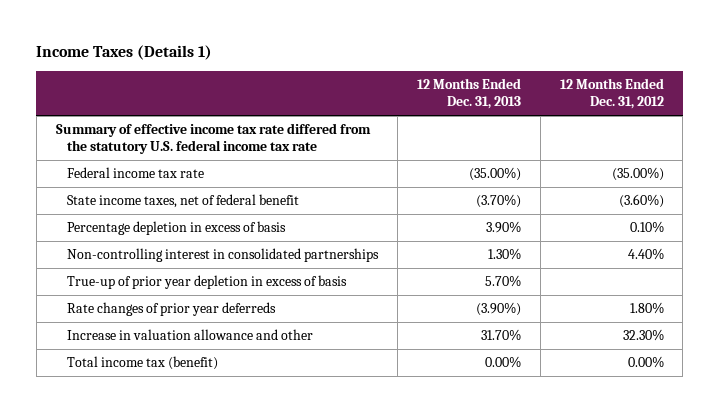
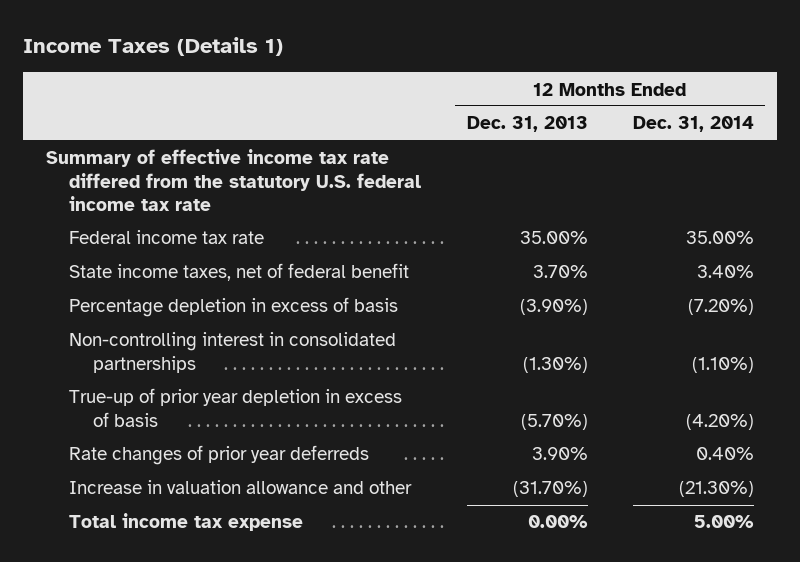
- | 12 Months Ended Dec. 31, 2013 | 12 Months Ended Dec. 31, 2012
+ | 12 Months Ended Dec. 31, 2013 | 12 Months Ended Dec. 31, 2014
- Federal income tax rate | (35.00%) | (35.00%)
- State income taxes, net of federal benefit | (3.70%) | (3.60%)
- Percentage depletion in excess of basis | 3.90% | 0.10%
- Non-controlling interest in consolidated partnerships | 1.30% | 4.40%
- True-up of prior year depletion in excess of basis | 5.70% |
- Rate changes of prior year deferreds | (3.90%) | 1.80%
- Increase in valuation allowance and other | 31.70% | 32.30%
- Total income tax (benefit) | 0.00% | 0.00%
+ Federal income tax rate | 35.00% | 35.00%
+ State income taxes, net of federal benefit | 3.70% | 3.40%
+ Percentage depletion in excess of basis | (3.90%) | (7.20%)
+ Non-controlling interest in consolidated partnerships | (1.30%) | (1.10%)
+ True-up of prior year depletion in excess of basis | (5.70%) | (4.20%)
+ Rate changes of prior year deferreds | 3.90% | 0.40%
+ Increase in valuation allowance and other | (31.70%) | (21.30%)
+ Total income tax expense | 0.00% | 5.00%

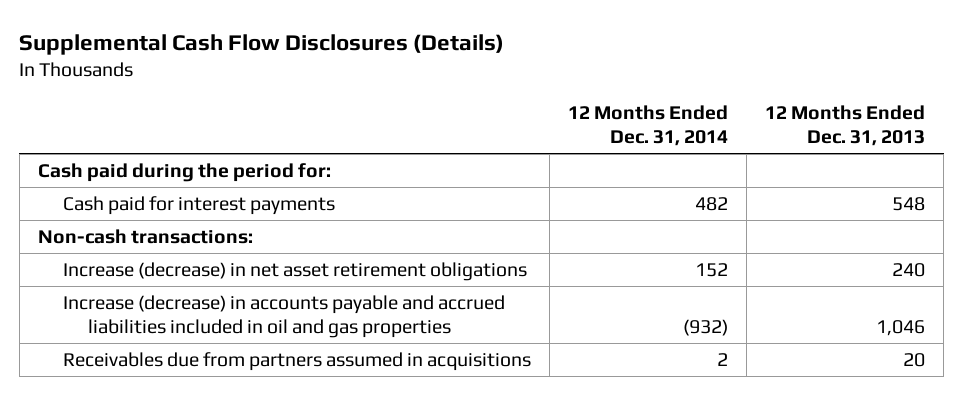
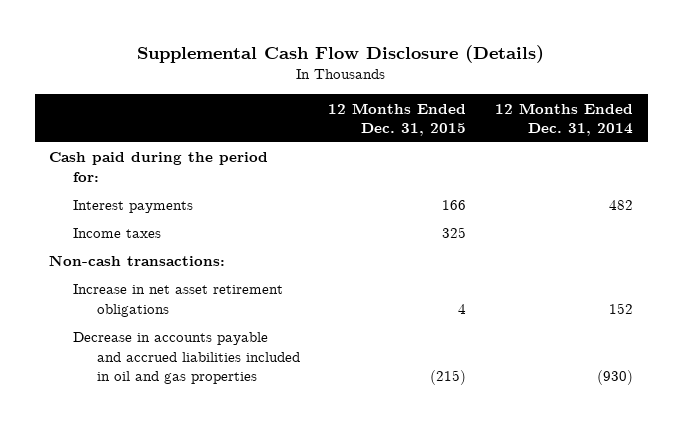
- Supplemental Cash Flow Disclosures (Details)
+ Supplemental Cash Flow Disclosure (Details)
- | 12 Months Ended Dec. 31, 2014 | 12 Months Ended Dec. 31, 2013
+ | 12 Months Ended Dec. 31, 2015 | 12 Months Ended Dec. 31, 2014
- Cash paid for interest payments | 482 | 548
+ Interest payments | 166 | 482
+ Income taxes | 325 |
- Increase (decrease) in net asset retirement obligations | 152 | 240
- Increase (decrease) in accounts payable and accrued liabilities included in oil and gas properties | (932) | 1,046
- Receivables due from partners assumed in acquisitions | 2 | 20
+ Increase in net asset retirement obligations | 4 | 152
+ Decrease in accounts payable and accrued liabilities included in oil and gas properties | (215) | (930)

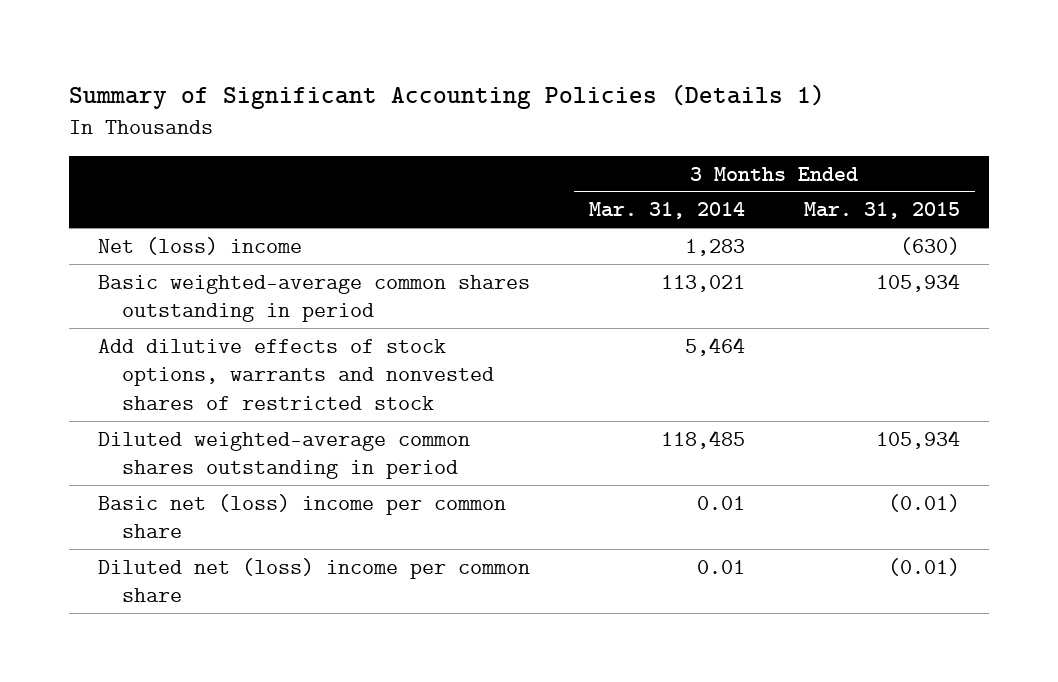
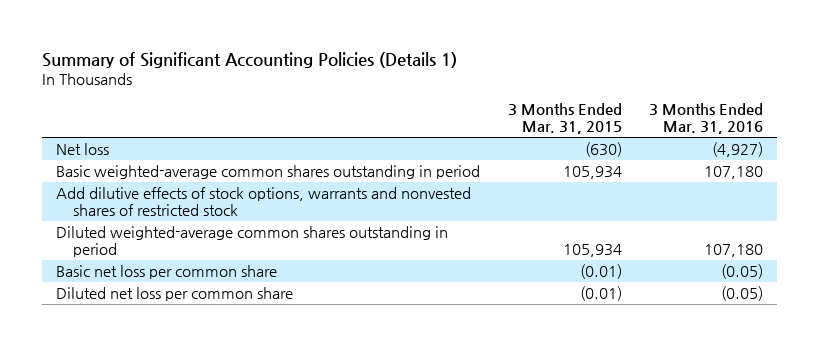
- | 3 Months Ended Mar. 31, 2014 | 3 Months Ended Mar. 31, 2015
+ | 3 Months Ended Mar. 31, 2015 | 3 Months Ended Mar. 31, 2016
- Net (loss) income | 1,283 | (630)
+ Net loss | (630) | (4,927)
- Basic net (loss) income per common share | 0.01 | (0.01)
- Diluted net (loss) income per common share | 0.01 | (0.01)
+ Basic net loss per common share | (0.01) | (0.05)
+ Diluted net loss per common share | (0.01) | (0.05)

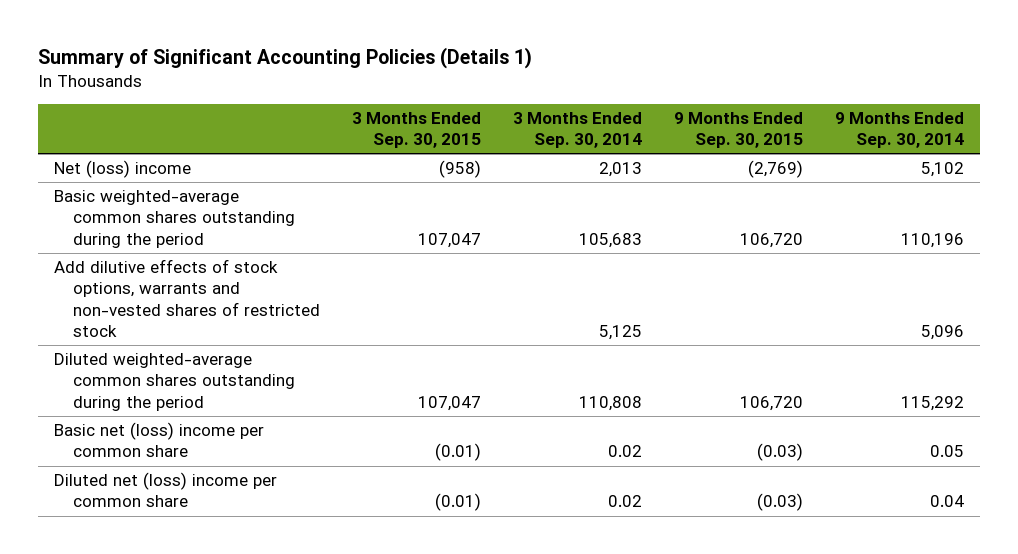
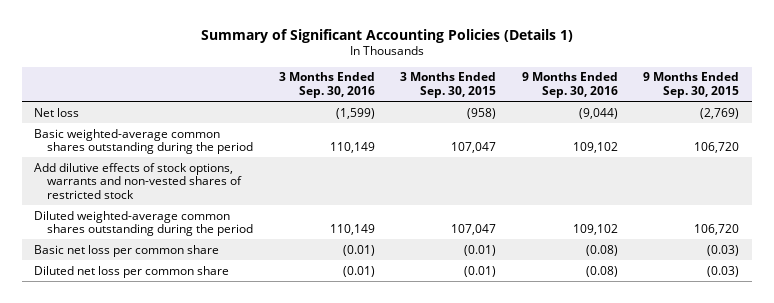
- | 3 Months Ended Sep. 30, 2015 | 3 Months Ended Sep. 30, 2014 | 9 Months Ended Sep. 30, 2015 | 9 Months Ended Sep. 30, 2014
+ | 3 Months Ended Sep. 30, 2016 | 3 Months Ended Sep. 30, 2015 | 9 Months Ended Sep. 30, 2016 | 9 Months Ended Sep. 30, 2015
- Net (loss) income | (958) | 2,013 | (2,769) | 5,102
+ Net loss | (1,599) | (958) | (9,044) | (2,769)
- Basic net (loss) income per common share | (0.01) | 0.02 | (0.03) | 0.05
- Diluted net (loss) income per common share | (0.01) | 0.02 | (0.03) | 0.04
+ Basic net loss per common share | (0.01) | (0.01) | (0.08) | (0.03)
+ Diluted net loss per common share | (0.01) | (0.01) | (0.08) | (0.03)

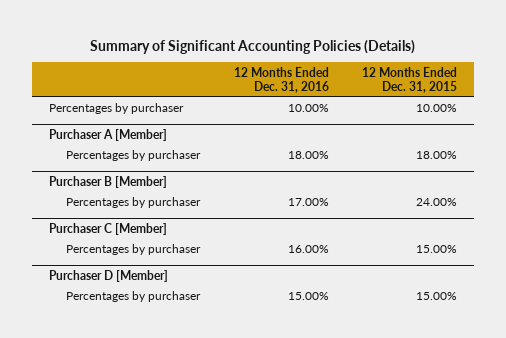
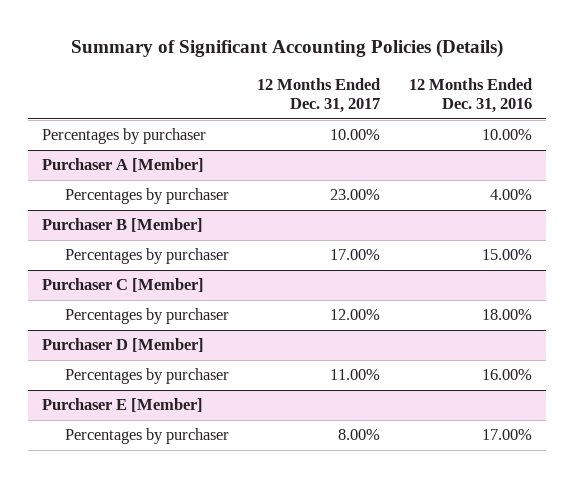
- | 12 Months Ended Dec. 31, 2016 | 12 Months Ended Dec. 31, 2015
+ | 12 Months Ended Dec. 31, 2017 | 12 Months Ended Dec. 31, 2016
@ Purchaser A [Member]
- Percentages by purchaser | 18.00% | 18.00%
+ Percentages by purchaser | 23.00% | 4.00%
@ Purchaser B [Member]
- Percentages by purchaser | 17.00% | 24.00%
+ Percentages by purchaser | 17.00% | 15.00%
@ Purchaser C [Member]
- Percentages by purchaser | 16.00% | 15.00%
+ Percentages by purchaser | 12.00% | 18.00%
@ Purchaser D [Member]
- Percentages by purchaser | 15.00% | 15.00%
+ Percentages by purchaser | 11.00% | 16.00%
+ Purchaser E [Member]
+ Percentages by purchaser | 8.00% | 17.00%

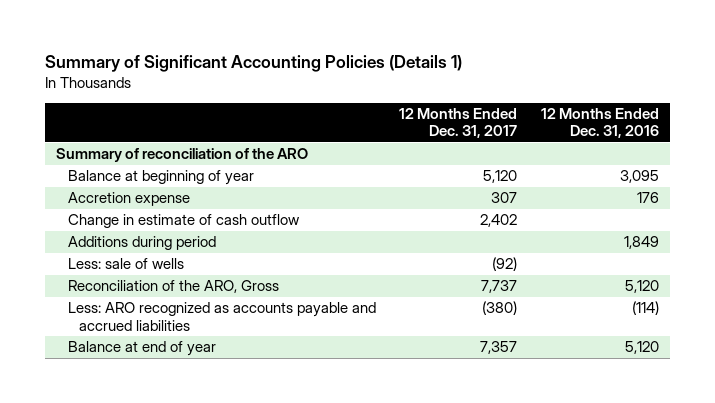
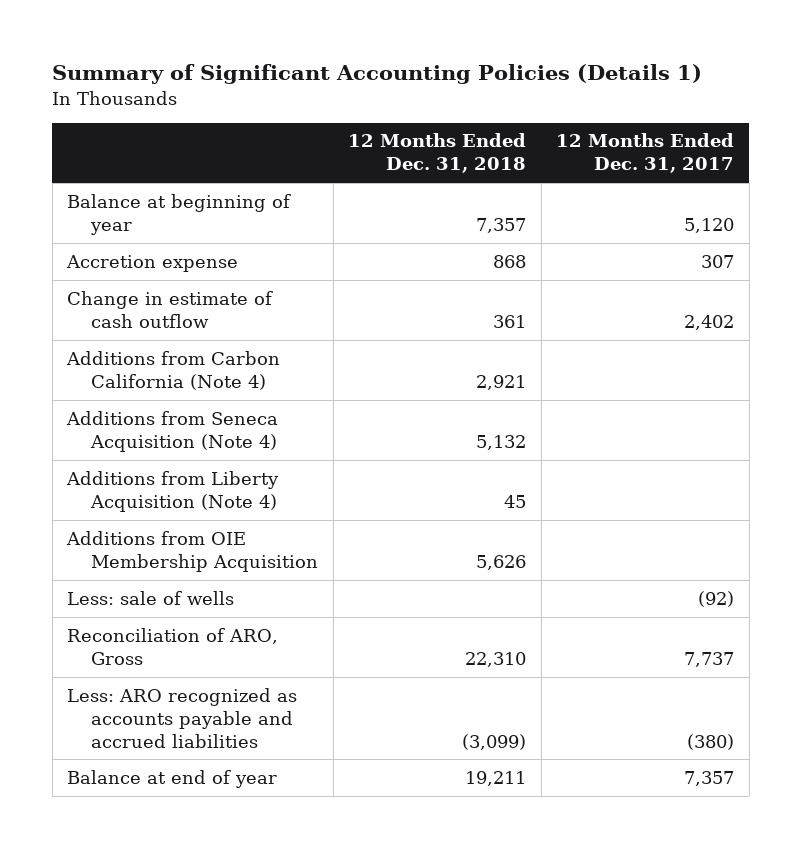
- | 12 Months Ended Dec. 31, 2017 | 12 Months Ended Dec. 31, 2016
+ | 12 Months Ended Dec. 31, 2018 | 12 Months Ended Dec. 31, 2017
- Summary of reconciliation of the ARO
- Additions during period | | 1,849
+ Additions from Carbon California (Note 4) | 2,921 |
+ Additions from Seneca Acquisition (Note 4) | 5,132 |
+ Additions from Liberty Acquisition (Note 4) | 45 |
+ Additions from OIE Membership Acquisition | 5,626 |
- Reconciliation of the ARO, Gross | 7,737 | 5,120
+ Reconciliation of ARO, Gross | 22,310 | 7,737

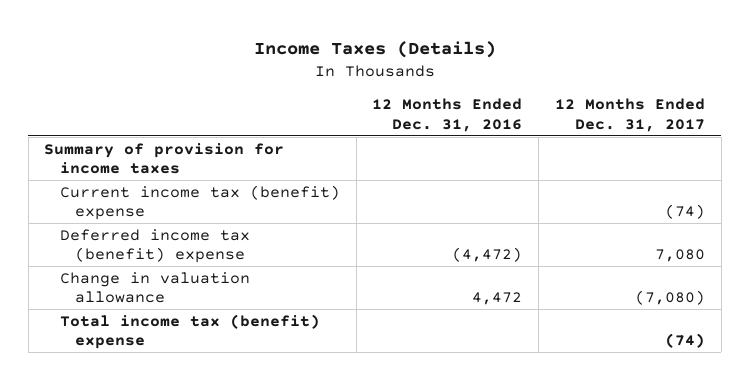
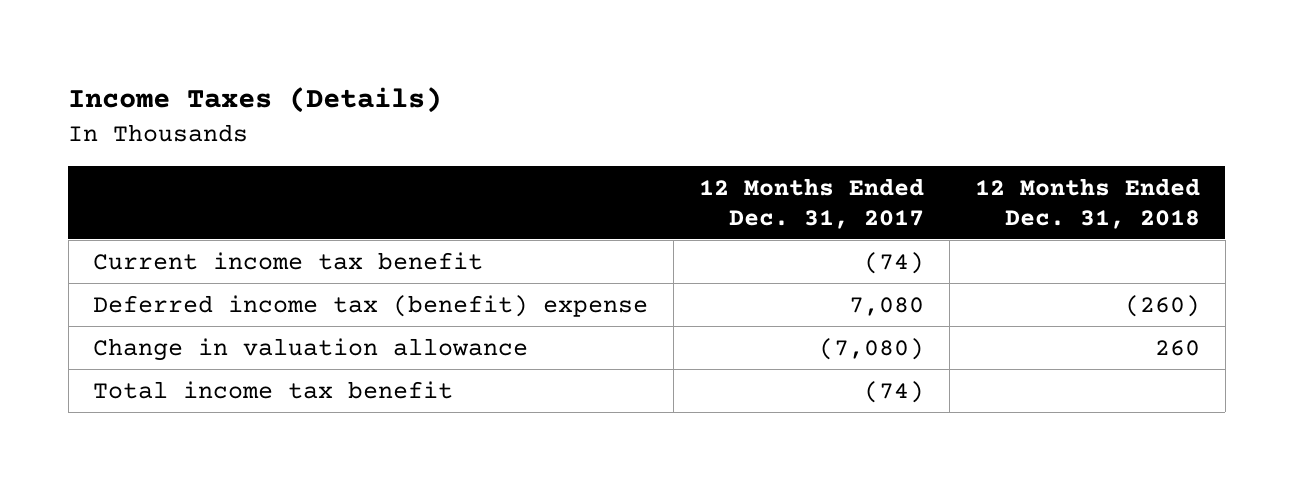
- | 12 Months Ended Dec. 31, 2016 | 12 Months Ended Dec. 31, 2017
+ | 12 Months Ended Dec. 31, 2017 | 12 Months Ended Dec. 31, 2018
- Summary of provision for income taxes
- Current income tax (benefit) expense | | (74)
+ Current income tax benefit | (74) |
- Total income tax (benefit) expense | | (74)
+ Total income tax benefit | (74) |

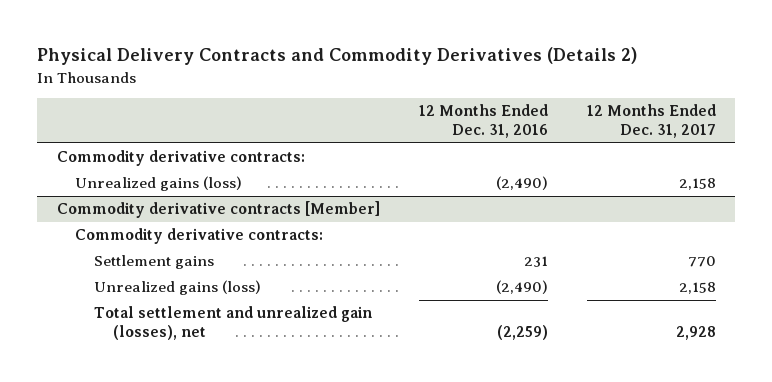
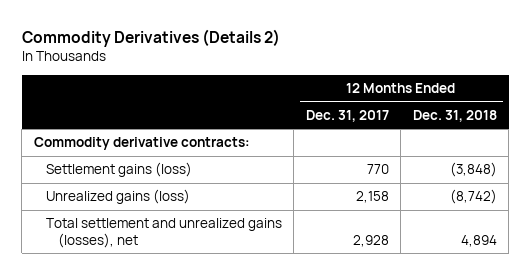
- Physical Delivery Contracts and Commodity Derivatives (Details 2)
+ Commodity Derivatives (Details 2)
- | 12 Months Ended Dec. 31, 2016 | 12 Months Ended Dec. 31, 2017
+ | 12 Months Ended Dec. 31, 2017 | 12 Months Ended Dec. 31, 2018
- Unrealized gains (loss) | (2,490) | 2,158
- Commodity derivative contracts [Member]
- Commodity derivative contracts:
- Settlement gains | 231 | 770
+ Settlement gains (loss) | 770 | (3,848)
- Total settlement and unrealized gain (losses), net | (2,259) | 2,928
+ Total settlement and unrealized gains (losses), net | 2,928 | 4,894

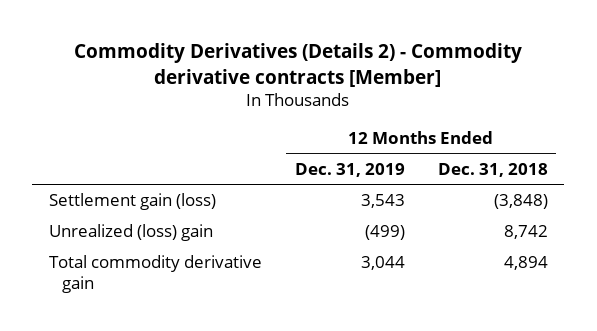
- Commodity Derivatives (Details 2)
+ Commodity Derivatives (Details 2) - Commodity derivative contracts [Member]
- | 12 Months Ended Dec. 31, 2017 | 12 Months Ended Dec. 31, 2018
+ | 12 Months Ended Dec. 31, 2019 | 12 Months Ended Dec. 31, 2018
- Commodity derivative contracts:
- Settlement gains (loss) | 770 | (3,848)
- Unrealized gains (loss) | 2,158 | (8,742)
- Total settlement and unrealized gains (losses), net | 2,928 | 4,894
+ Settlement gain (loss) | 3,543 | (3,848)
+ Unrealized (loss) gain | (499) | 8,742
+ Total commodity derivative gain | 3,044 | 4,894

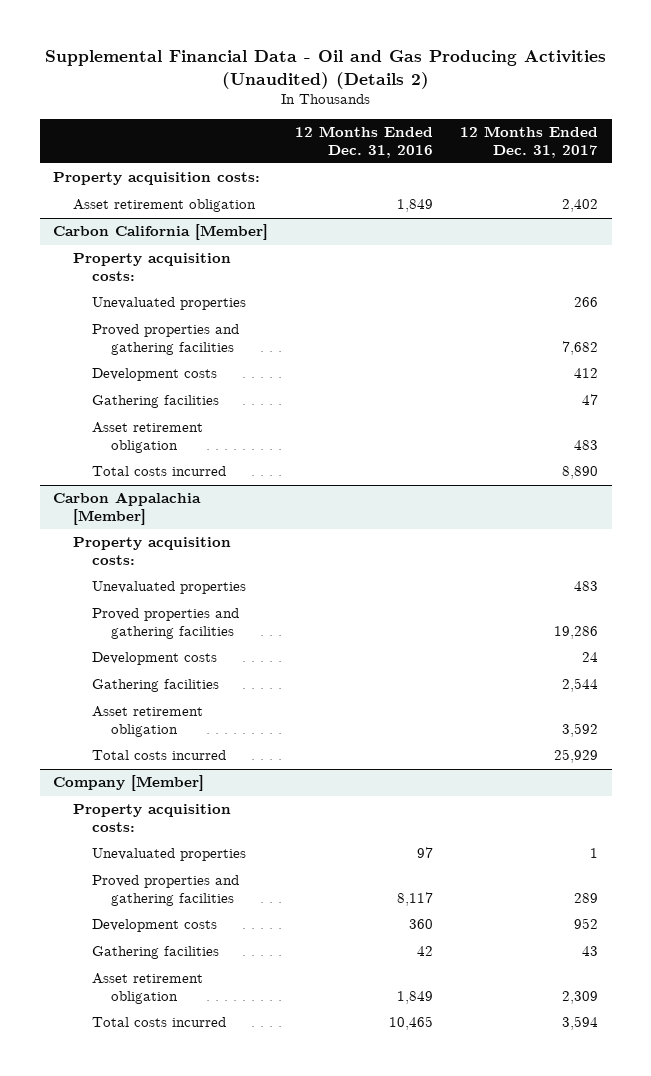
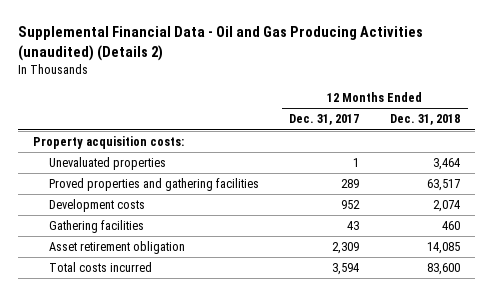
- Supplemental Financial Data - Oil and Gas Producing Activities (Unaudited) (Details 2)
+ Supplemental Financial Data - Oil and Gas Producing Activities (unaudited) (Details 2)
- | 12 Months Ended Dec. 31, 2016 | 12 Months Ended Dec. 31, 2017
+ | 12 Months Ended Dec. 31, 2017 | 12 Months Ended Dec. 31, 2018
- Asset retirement obligation | 1,849 | 2,402
- Carbon California [Member]
- Property acquisition costs:
- Unevaluated properties | | 266
- Proved properties and gathering facilities | | 7,682
- Development costs | | 412
- Gathering facilities | | 47
- Asset retirement obligation | | 483
- Total costs incurred | | 8,890
- Carbon Appalachia [Member]
- Property acquisition costs:
- Unevaluated properties | | 483
- Proved properties and gathering facilities | | 19,286
- Development costs | | 24
- Gathering facilities | | 2,544
- Asset retirement obligation | | 3,592
- Total costs incurred | | 25,929
- Company [Member]
- Property acquisition costs:

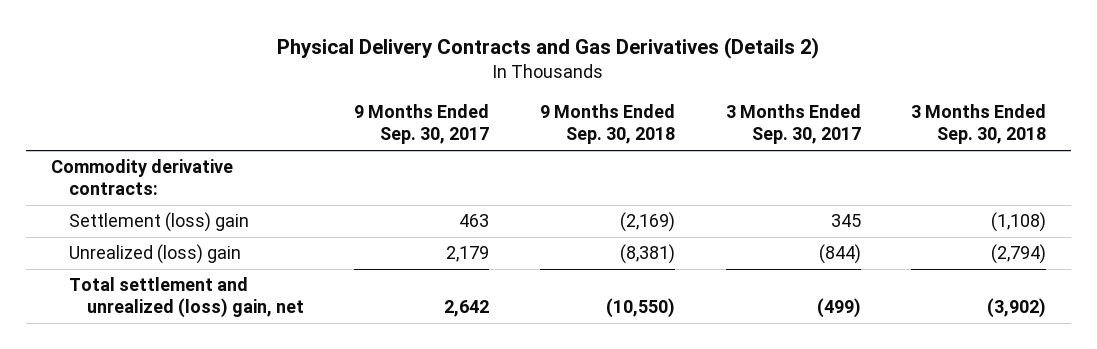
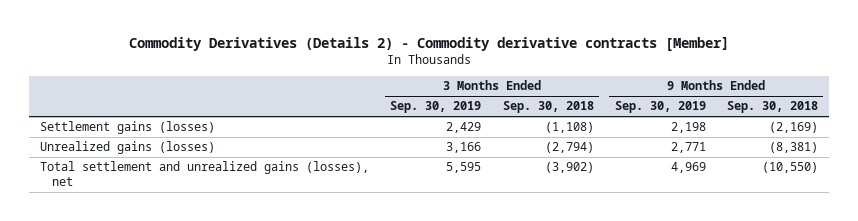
- Physical Delivery Contracts and Gas Derivatives (Details 2)
+ Commodity Derivatives (Details 2) - Commodity derivative contracts [Member]
- | 9 Months Ended Sep. 30, 2017 | 9 Months Ended Sep. 30, 2018 | 3 Months Ended Sep. 30, 2017 | 3 Months Ended Sep. 30, 2018
+ | 3 Months Ended Sep. 30, 2019 | 3 Months Ended Sep. 30, 2018 | 9 Months Ended Sep. 30, 2019 | 9 Months Ended Sep. 30, 2018
- Commodity derivative contracts:
- Settlement (loss) gain | 463 | (2,169) | 345 | (1,108)
- Unrealized (loss) gain | 2,179 | (8,381) | (844) | (2,794)
- Total settlement and unrealized (loss) gain, net | 2,642 | (10,550) | (499) | (3,902)
+ Settlement gains (losses) | 2,429 | (1,108) | 2,198 | (2,169)
+ Unrealized gains (losses) | 3,166 | (2,794) | 2,771 | (8,381)
+ Total settlement and unrealized gains (losses), net | 5,595 | (3,902) | 4,969 | (10,550)

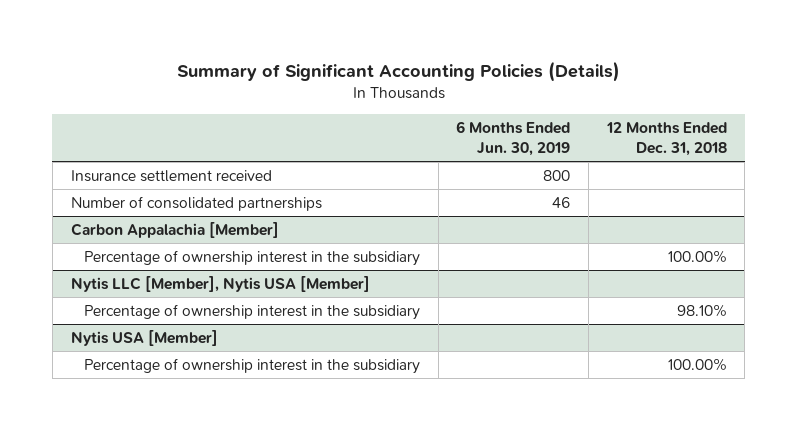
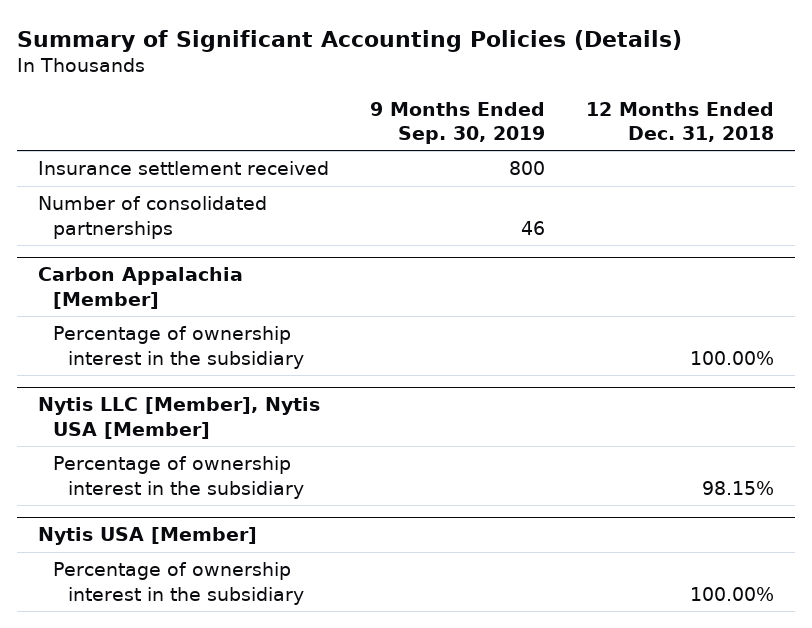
- | 6 Months Ended Jun. 30, 2019 | 12 Months Ended Dec. 31, 2018
+ | 9 Months Ended Sep. 30, 2019 | 12 Months Ended Dec. 31, 2018
@ Nytis LLC [Member], Nytis USA [Member]
- Percentage of ownership interest in the subsidiary | | 98.10%
+ Percentage of ownership interest in the subsidiary | | 98.15%

